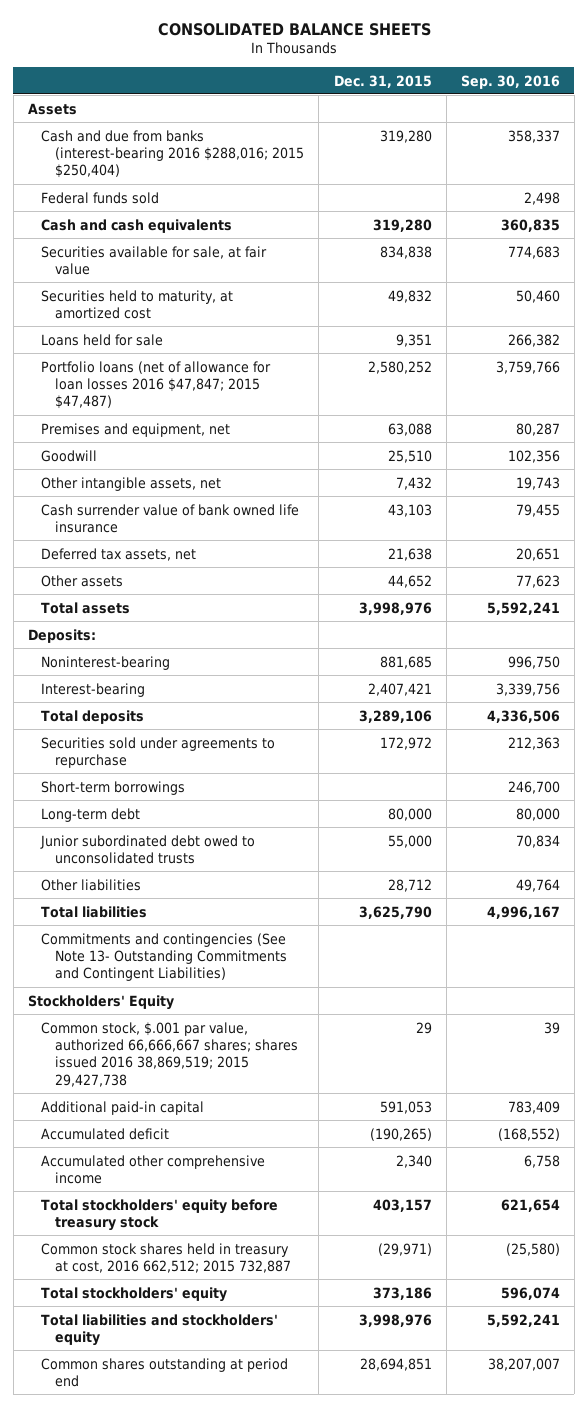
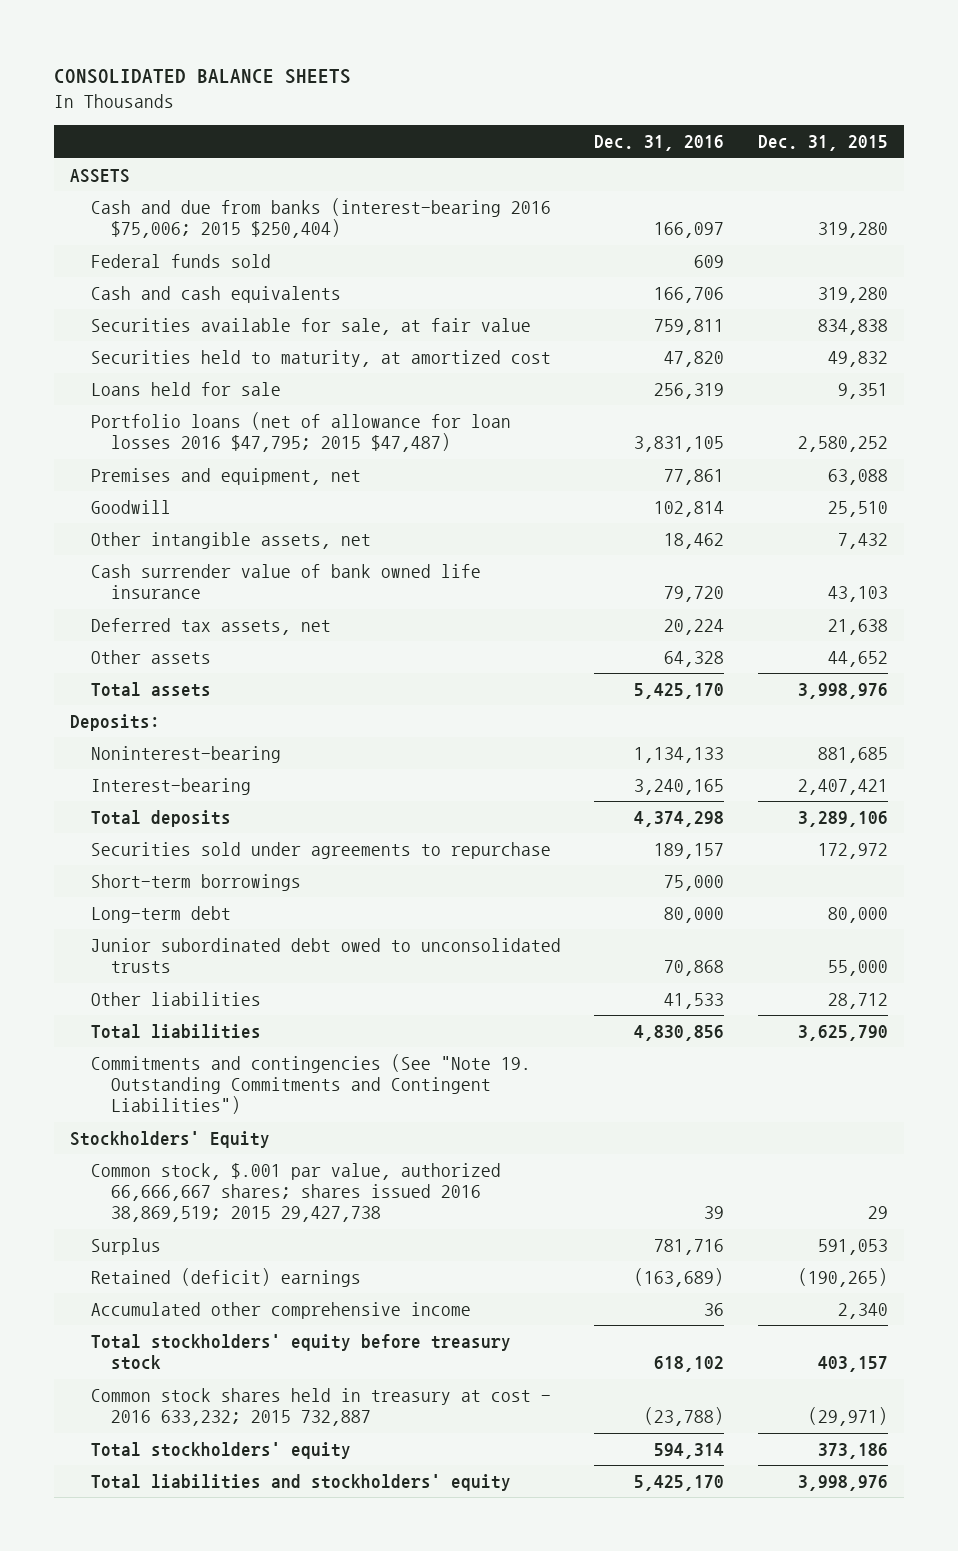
- | Dec. 31, 2015 | Sep. 30, 2016
+ | Dec. 31, 2016 | Dec. 31, 2015
- Assets
- Cash and due from banks (interest-bearing 2016 $288,016; 2015 $250,404) | 319,280 | 358,337
+ ASSETS
+ Cash and due from banks (interest-bearing 2016 $75,006; 2015 $250,404) | 166,097 | 319,280
- Portfolio loans (net of allowance for loan losses 2016 $47,847; 2015 $47,487) | 2,580,252 | 3,759,766
+ Portfolio loans (net of allowance for loan losses 2016 $47,795; 2015 $47,487) | 3,831,105 | 2,580,252
- Commitments and contingencies (See Note 13- Outstanding Commitments and Contingent Liabilities)
+ Commitments and contingencies (See "Note 19. Outstanding Commitments and Contingent Liabilities")
- Additional paid-in capital | 591,053 | 783,409
- Accumulated deficit | (190,265) | (168,552)
+ Surplus | 781,716 | 591,053
+ Retained (deficit) earnings | (163,689) | (190,265)
- Common stock shares held in treasury at cost, 2016 662,512; 2015 732,887 | (29,971) | (25,580)
+ Common stock shares held in treasury at cost - 2016 633,232; 2015 732,887 | (23,788) | (29,971)
- Common shares outstanding at period end | 28,694,851 | 38,207,007

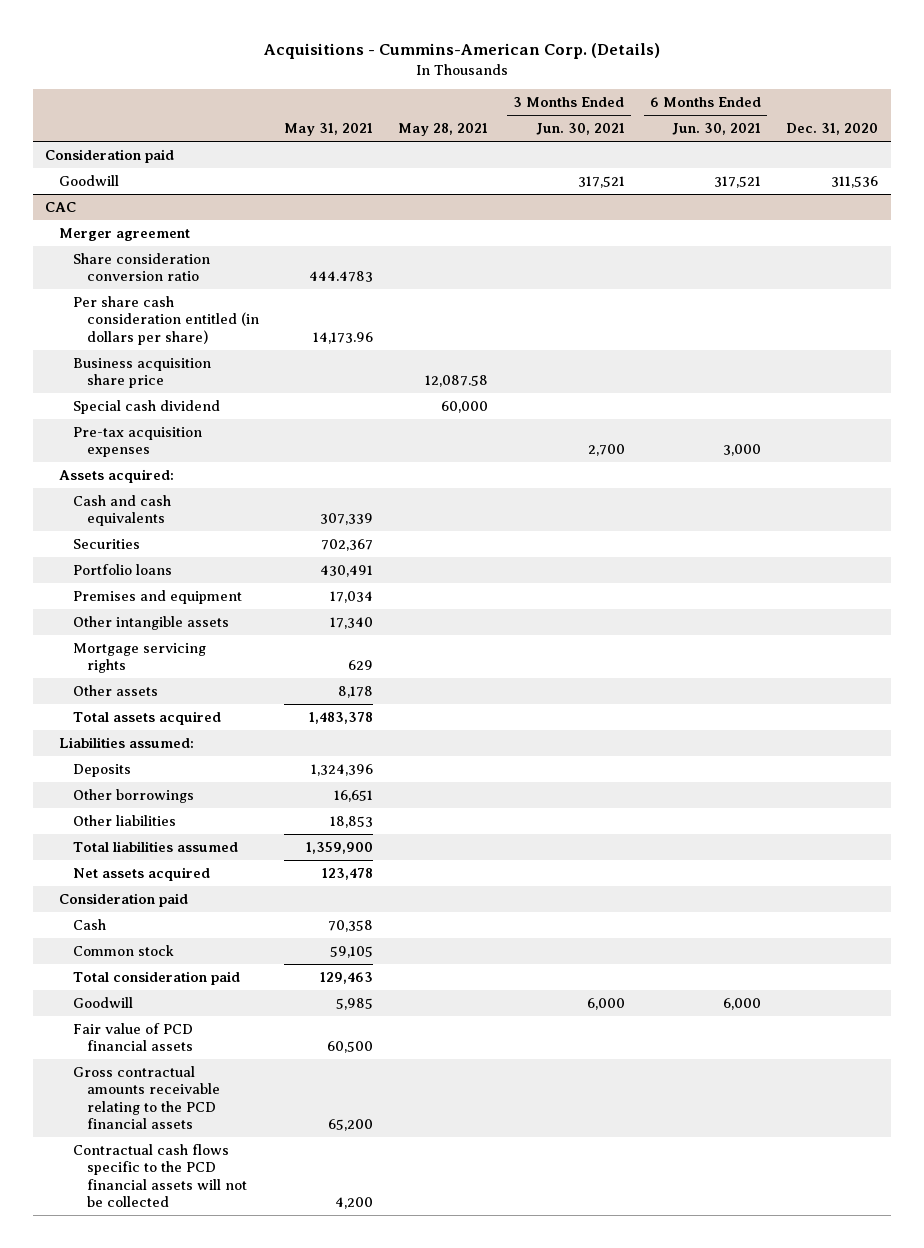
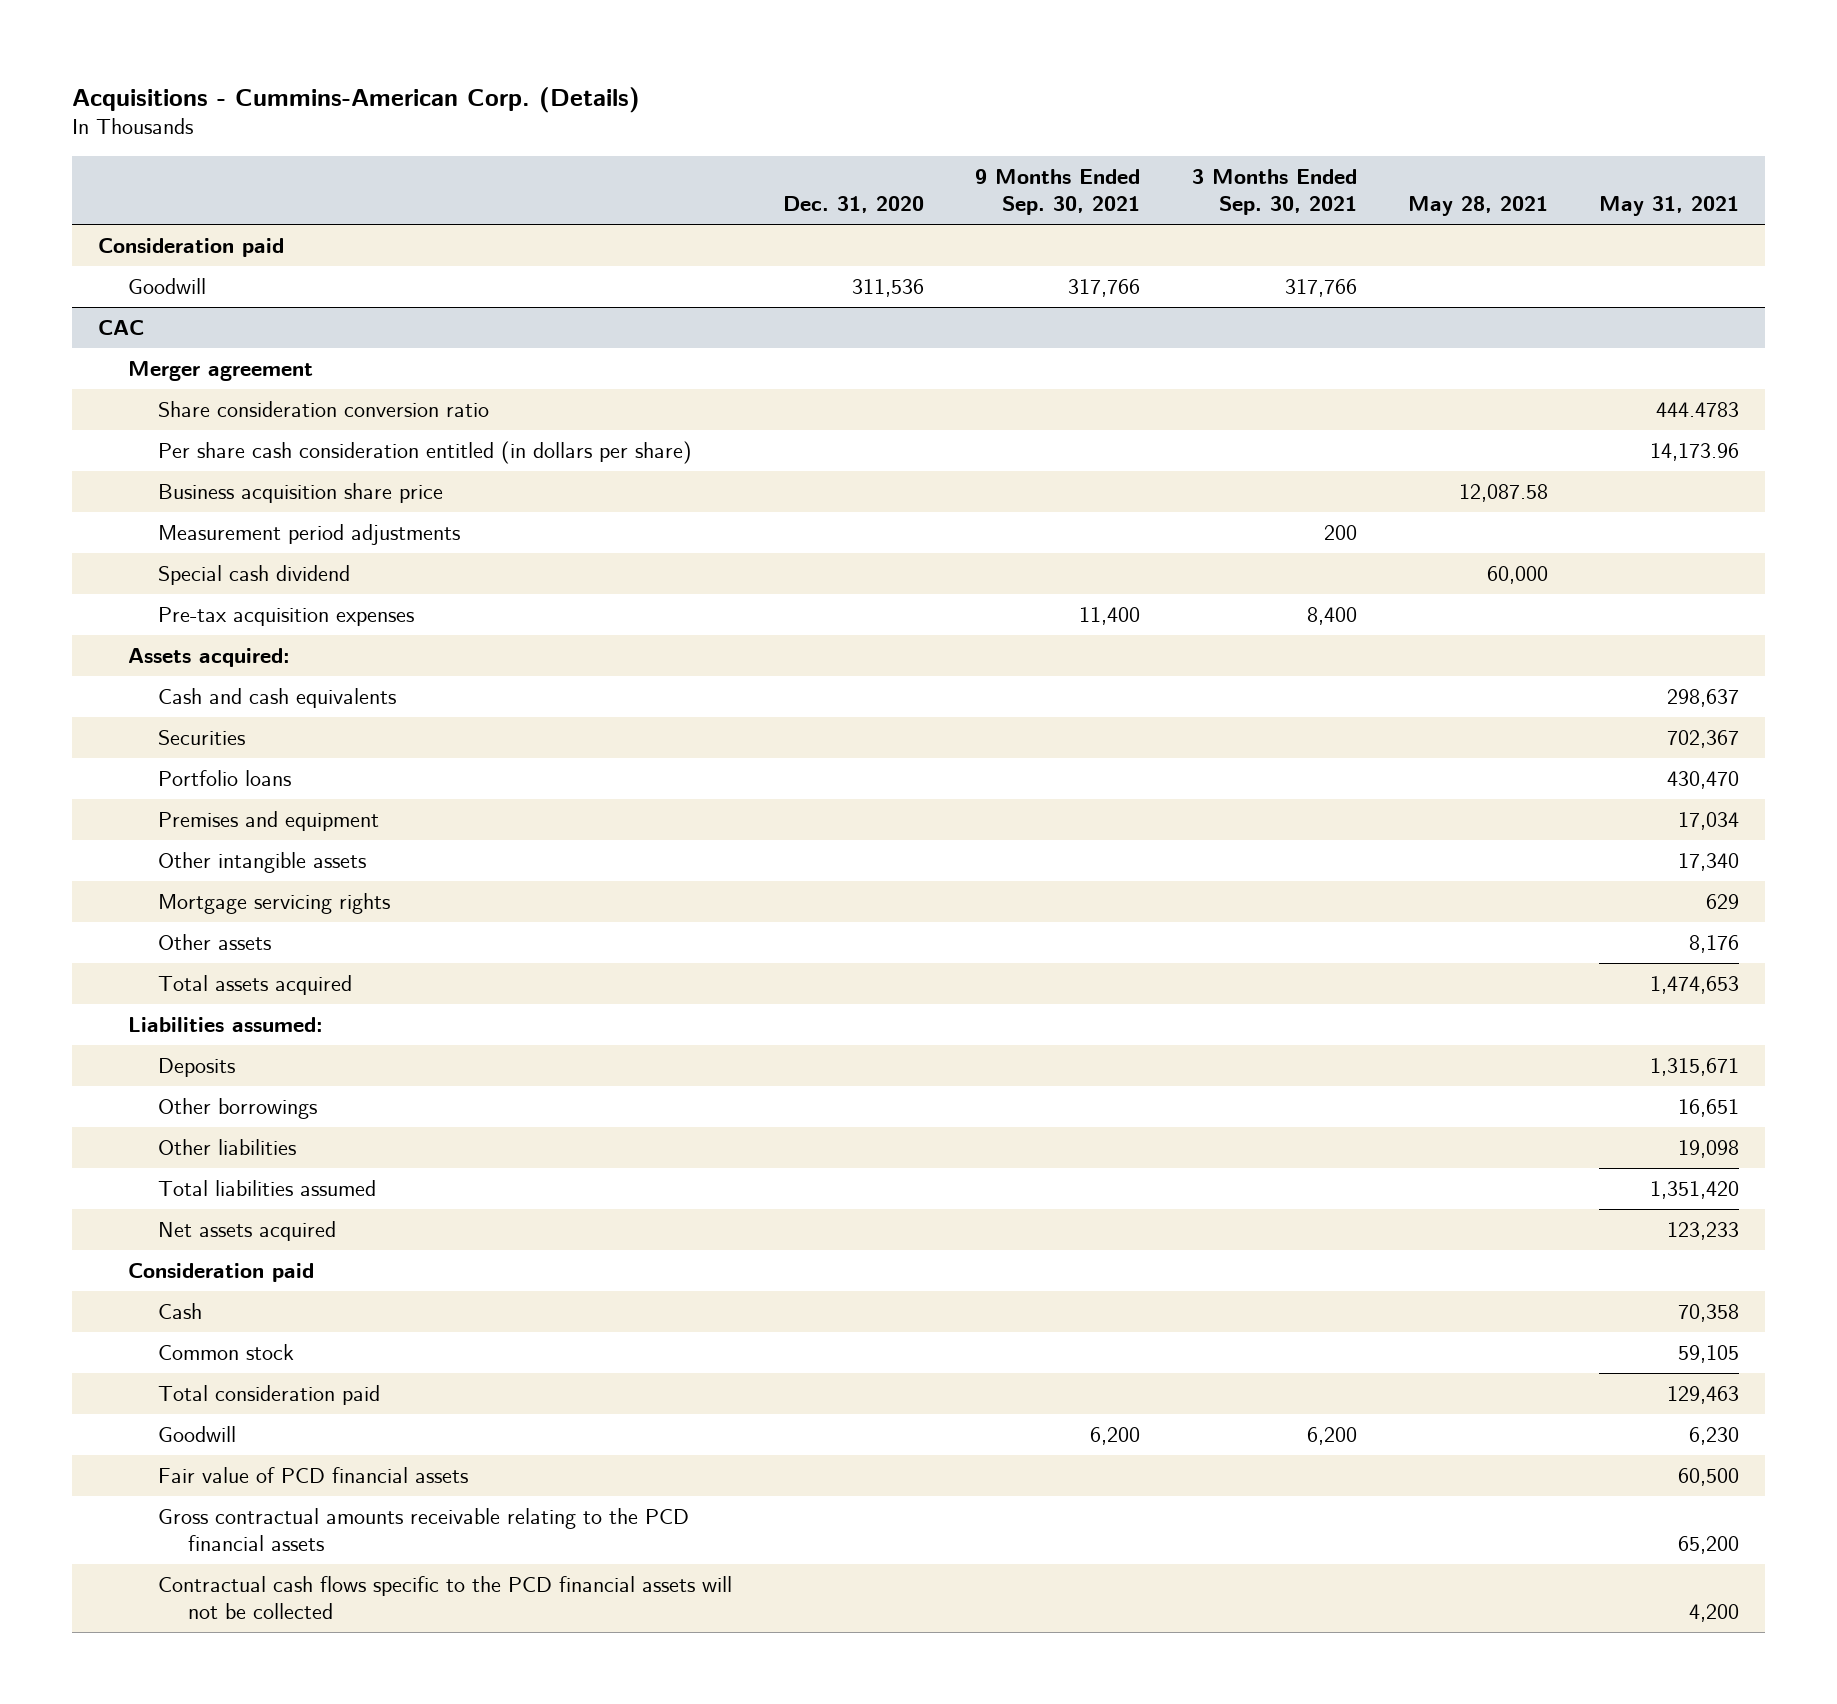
- | May 31, 2021 | May 28, 2021 | 3 Months Ended Jun. 30, 2021 | 6 Months Ended Jun. 30, 2021 | Dec. 31, 2020
+ | Dec. 31, 2020 | 9 Months Ended Sep. 30, 2021 | 3 Months Ended Sep. 30, 2021 | May 28, 2021 | May 31, 2021
@ CAC
+ Measurement period adjustments | | | 200 | |
- Cash and cash equivalents | 307,339 | | | |
+ Cash and cash equivalents | | | | | 298,637
- Portfolio loans | 430,491 | | | |
+ Portfolio loans | | | | | 430,470
- Other assets | 8,178 | | | |
- Total assets acquired | 1,483,378 | | | |
+ Other assets | | | | | 8,176
+ Total assets acquired | | | | | 1,474,653
- Deposits | 1,324,396 | | | |
+ Deposits | | | | | 1,315,671
- Other liabilities | 18,853 | | | |
- Total liabilities assumed | 1,359,900 | | | |
- Net assets acquired | 123,478 | | | |
+ Other liabilities | | | | | 19,098
+ Total liabilities assumed | | | | | 1,351,420
+ Net assets acquired | | | | | 123,233
- Goodwill | 5,985 | | 6,000 | 6,000 |
+ Goodwill | | 6,200 | 6,200 | | 6,230

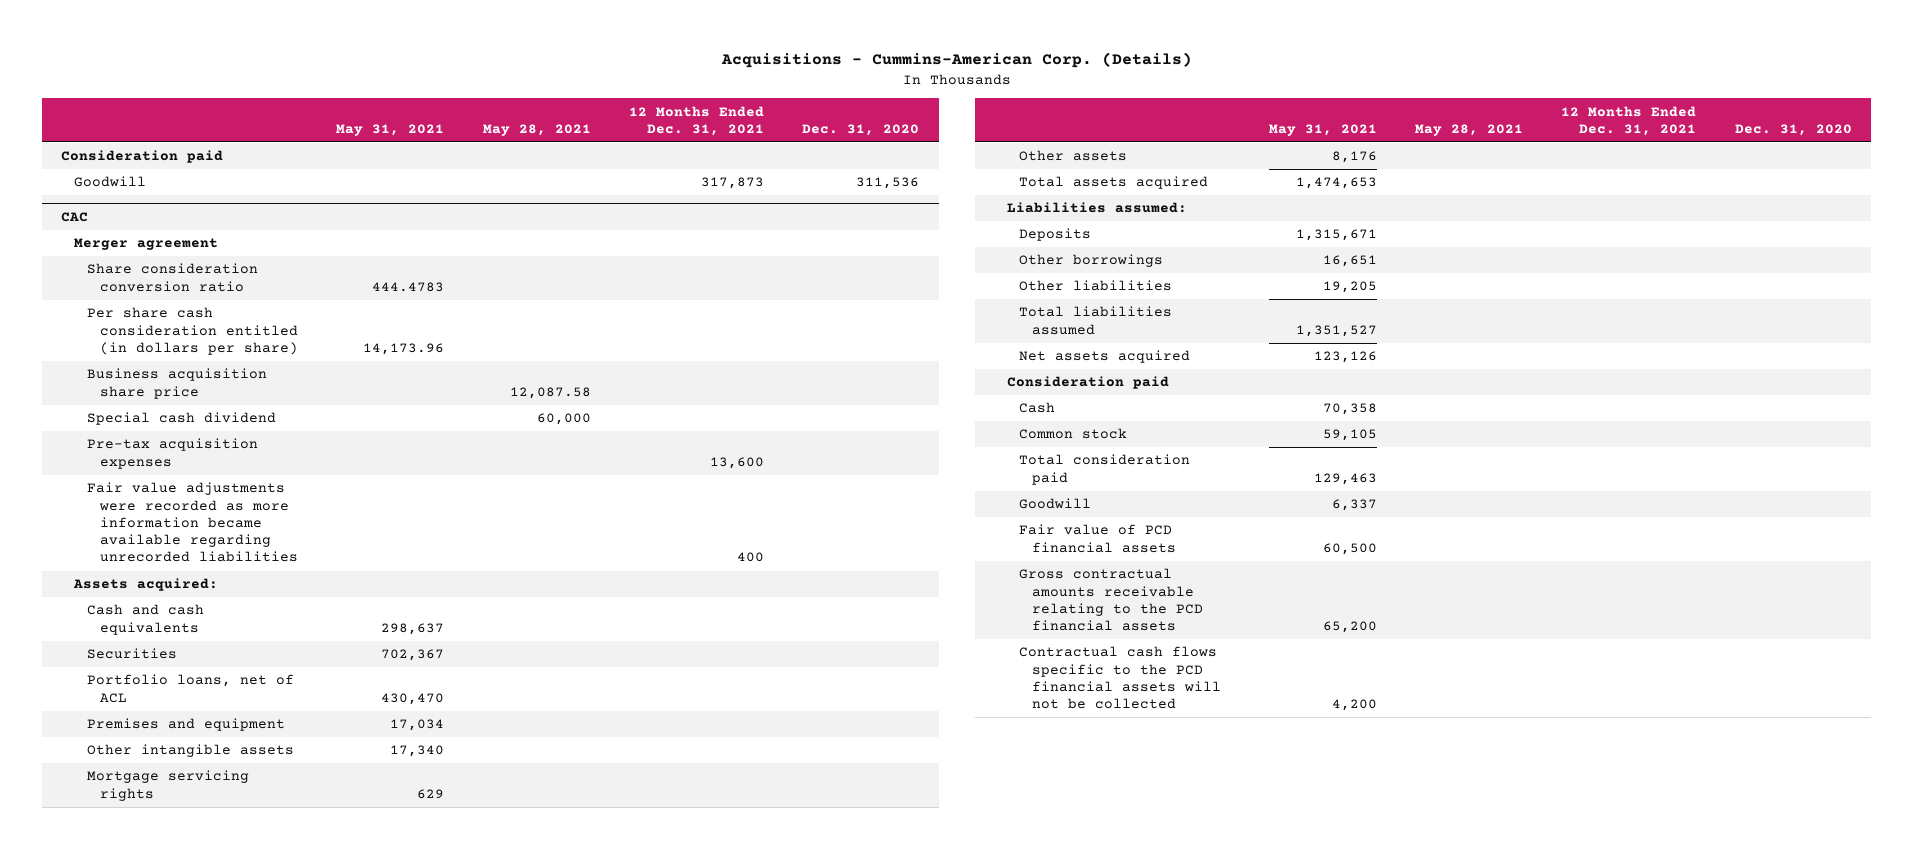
- | Dec. 31, 2020 | 9 Months Ended Sep. 30, 2021 | 3 Months Ended Sep. 30, 2021 | May 28, 2021 | May 31, 2021
+ | May 31, 2021 | May 28, 2021 | 12 Months Ended Dec. 31, 2021 | Dec. 31, 2020
@ CAC
- Measurement period adjustments | | | 200 | |
+ Fair value adjustments were recorded as more information became available regarding unrecorded liabilities | | | 400 |
- Portfolio loans | | | | | 430,470
+ Portfolio loans, net of ACL | 430,470 | | |
- Other liabilities | | | | | 19,098
- Total liabilities assumed | | | | | 1,351,420
- Net assets acquired | | | | | 123,233
+ Other liabilities | 19,205 | | |
+ Total liabilities assumed | 1,351,527 | | |
+ Net assets acquired | 123,126 | | |
- Goodwill | | 6,200 | 6,200 | | 6,230
+ Goodwill | 6,337 | | |

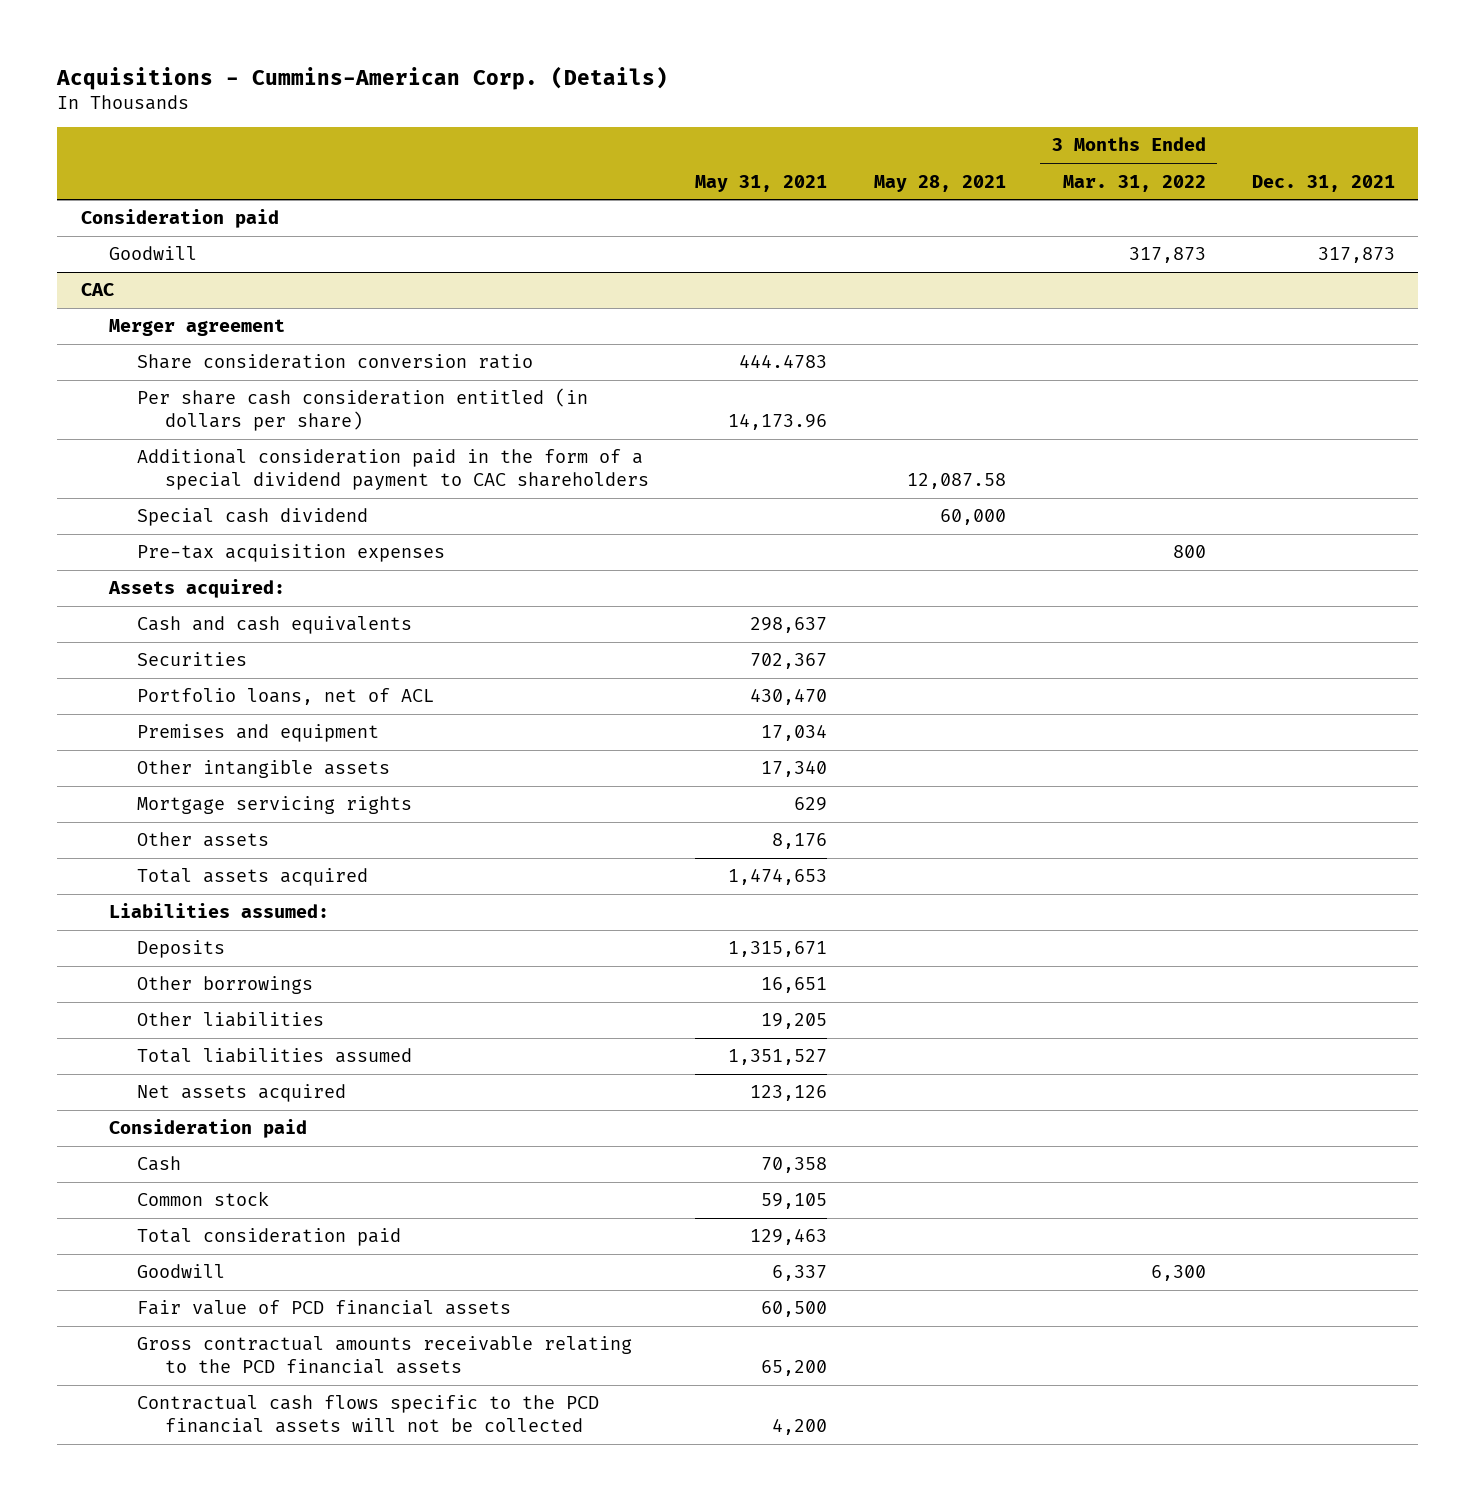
- | May 31, 2021 | May 28, 2021 | 12 Months Ended Dec. 31, 2021 | Dec. 31, 2020
+ | May 31, 2021 | May 28, 2021 | 3 Months Ended Mar. 31, 2022 | Dec. 31, 2021
@ CAC
- Business acquisition share price | | 12,087.58 | |
+ Additional consideration paid in the form of a special dividend payment to CAC shareholders | | 12,087.58 | |
- Fair value adjustments were recorded as more information became available regarding unrecorded liabilities | | | 400 |

